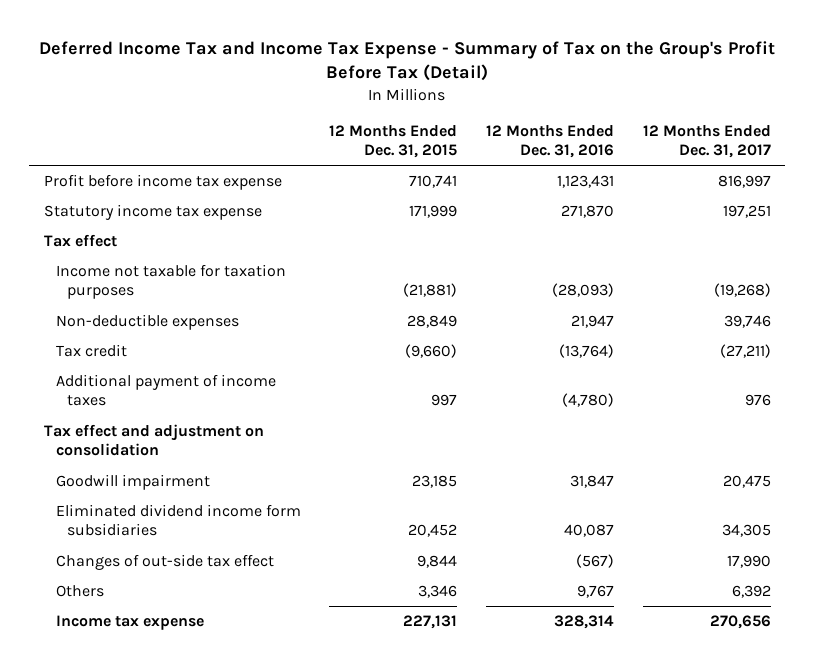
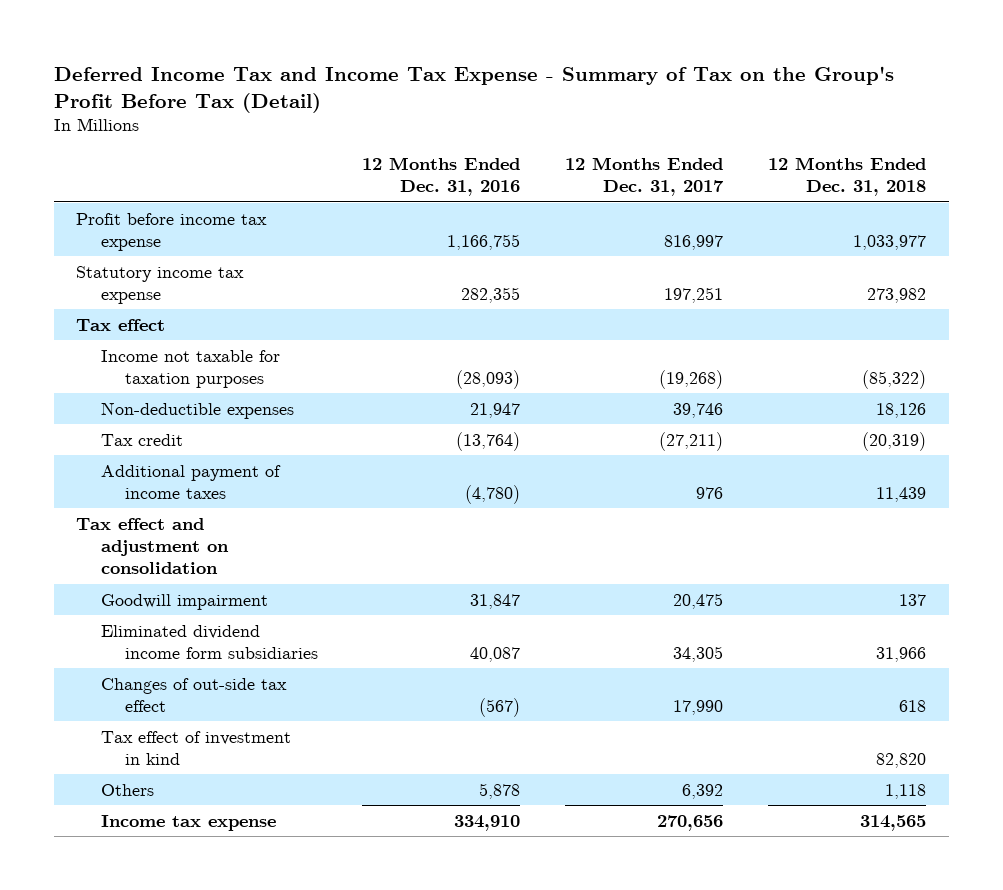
- | 12 Months Ended Dec. 31, 2015 | 12 Months Ended Dec. 31, 2016 | 12 Months Ended Dec. 31, 2017
+ | 12 Months Ended Dec. 31, 2016 | 12 Months Ended Dec. 31, 2017 | 12 Months Ended Dec. 31, 2018
- Profit before income tax expense | 710,741 | 1,123,431 | 816,997
- Statutory income tax expense | 171,999 | 271,870 | 197,251
+ Profit before income tax expense | 1,166,755 | 816,997 | 1,033,977
+ Statutory income tax expense | 282,355 | 197,251 | 273,982
- Others | 3,346 | 9,767 | 6,392
- Income tax expense | 227,131 | 328,314 | 270,656
+ Tax effect of investment in kind | | | 82,820
+ Others | 5,878 | 6,392 | 1,118
+ Income tax expense | 334,910 | 270,656 | 314,565

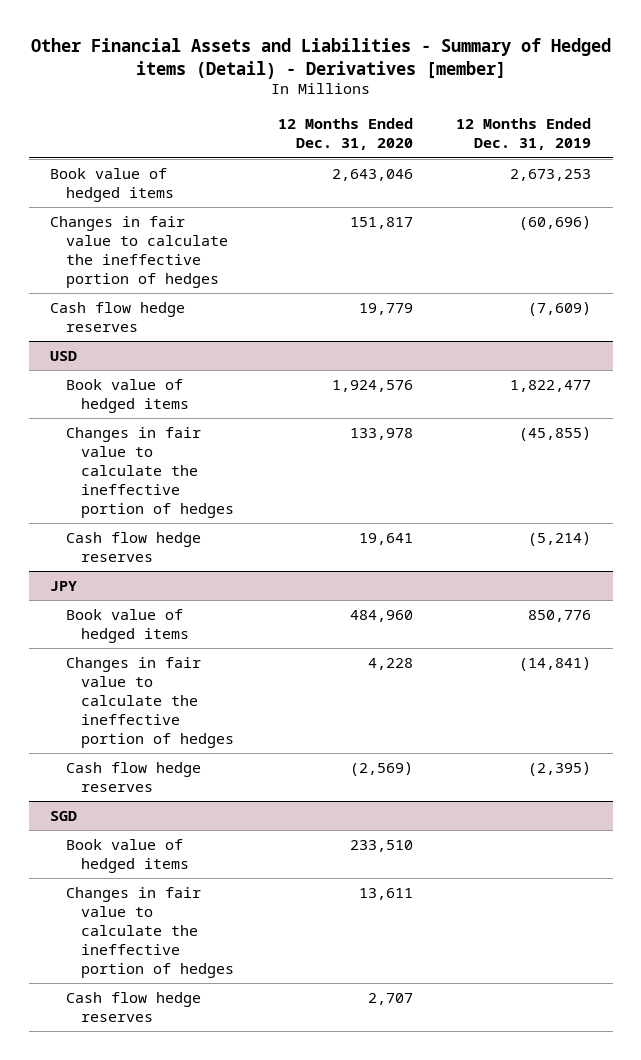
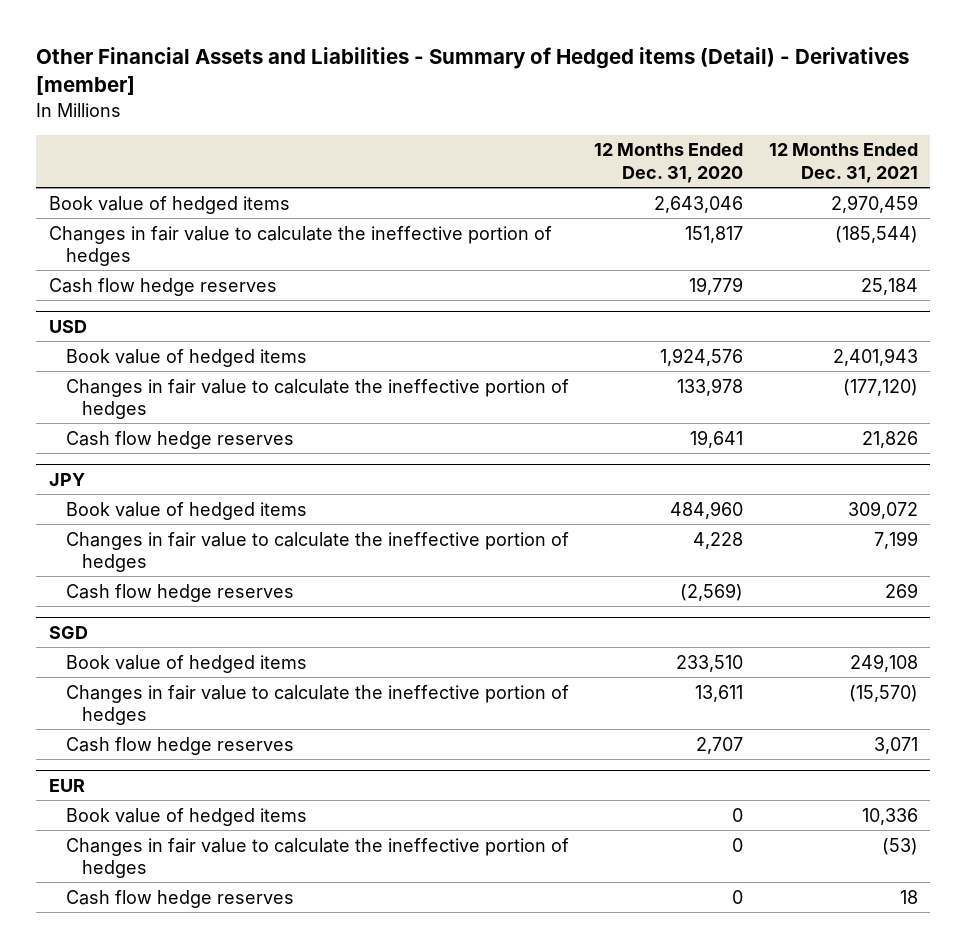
- | 12 Months Ended Dec. 31, 2020 | 12 Months Ended Dec. 31, 2019
+ | 12 Months Ended Dec. 31, 2020 | 12 Months Ended Dec. 31, 2021
+ EUR
+ Book value of hedged items | 0 | 10,336
+ Changes in fair value to calculate the ineffective portion of hedges | 0 | (53)
+ Cash flow hedge reserves | 0 | 18

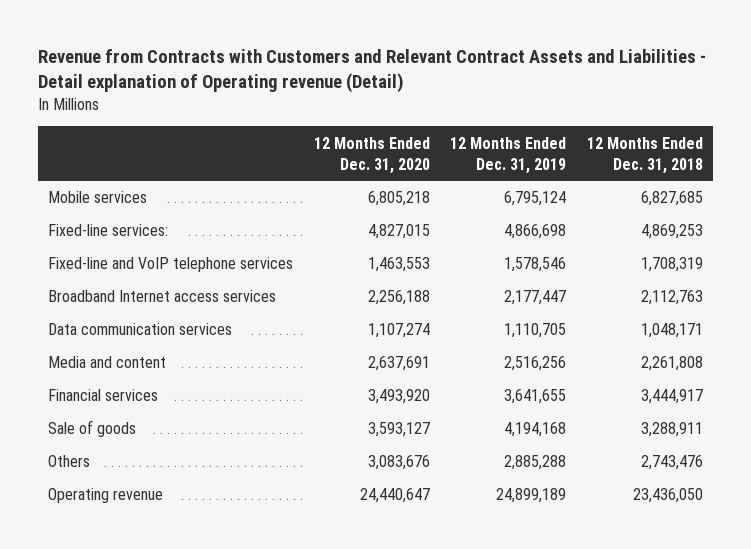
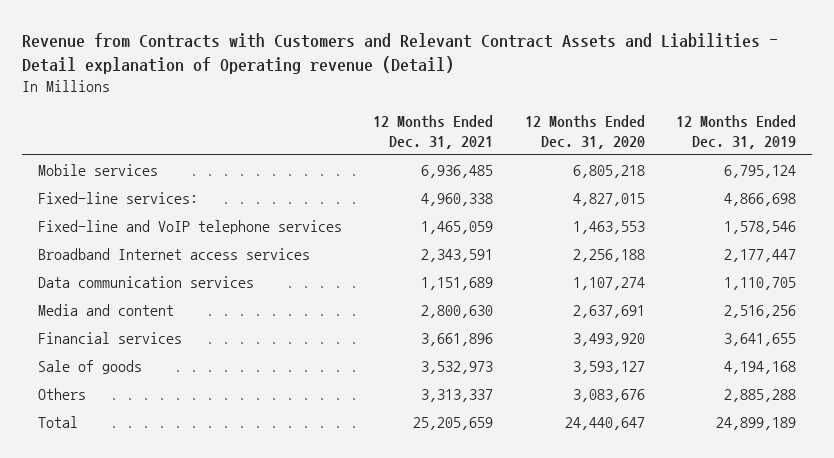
- | 12 Months Ended Dec. 31, 2020 | 12 Months Ended Dec. 31, 2019 | 12 Months Ended Dec. 31, 2018
+ | 12 Months Ended Dec. 31, 2021 | 12 Months Ended Dec. 31, 2020 | 12 Months Ended Dec. 31, 2019
- Operating revenue | 24,440,647 | 24,899,189 | 23,436,050
+ Total | 25,205,659 | 24,440,647 | 24,899,189

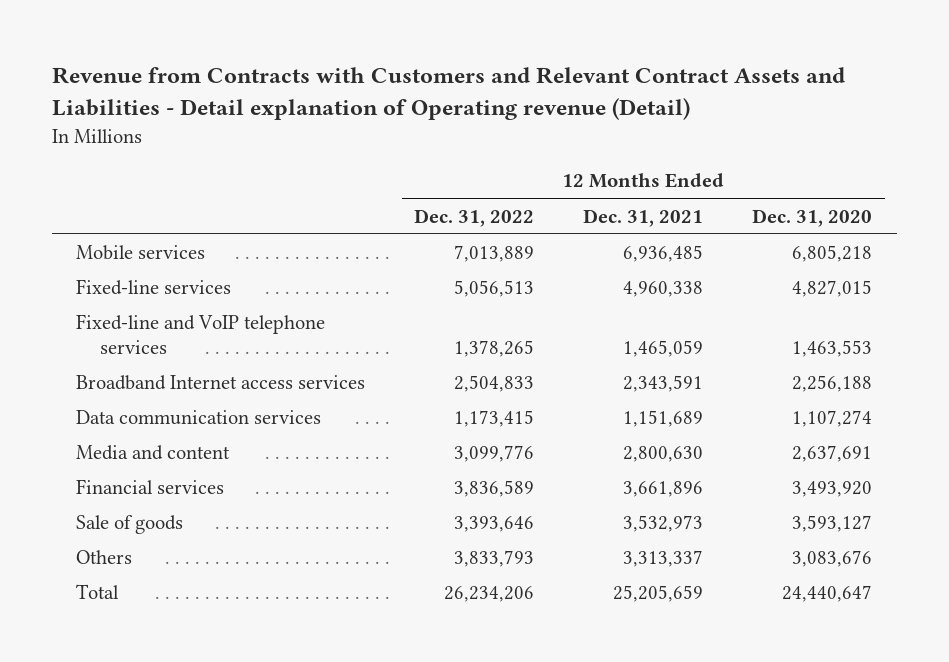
- | 12 Months Ended Dec. 31, 2021 | 12 Months Ended Dec. 31, 2020 | 12 Months Ended Dec. 31, 2019
+ | 12 Months Ended Dec. 31, 2022 | 12 Months Ended Dec. 31, 2021 | 12 Months Ended Dec. 31, 2020
- Fixed-line services: | 4,960,338 | 4,827,015 | 4,866,698
+ Fixed-line services | 5,056,513 | 4,960,338 | 4,827,015

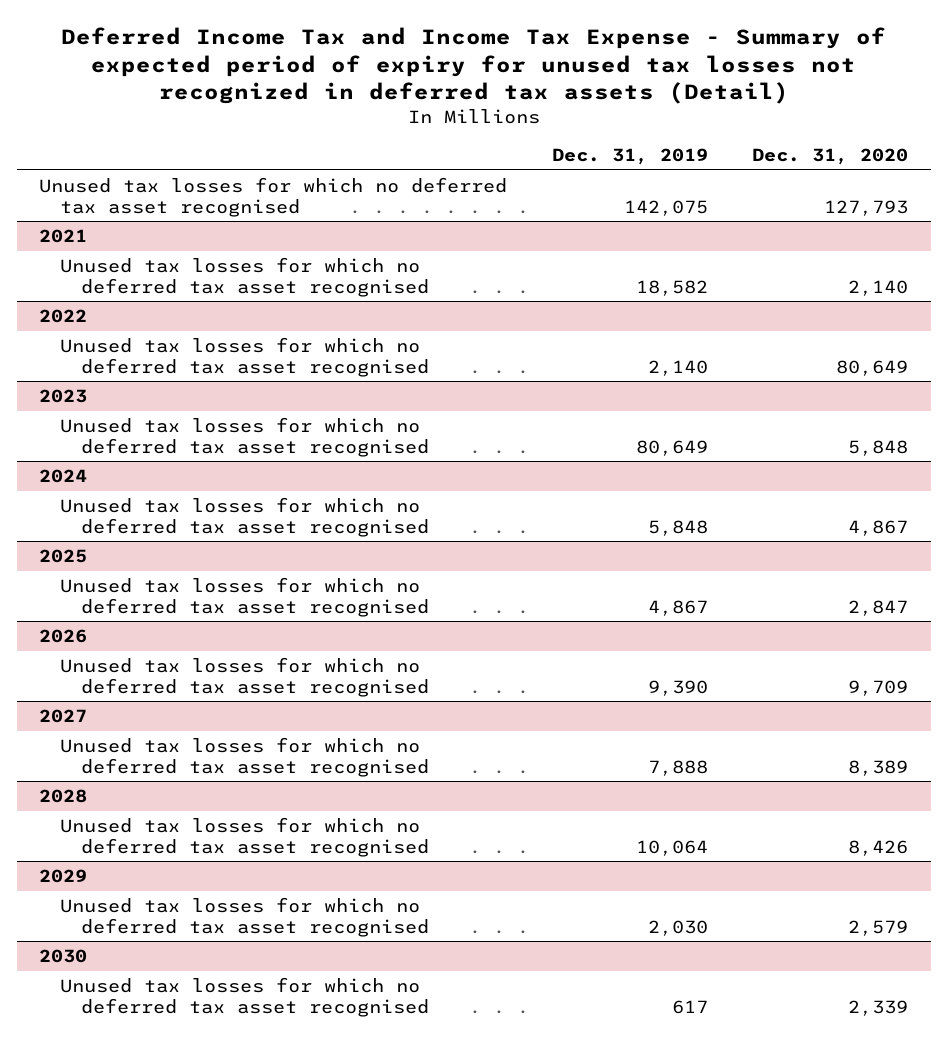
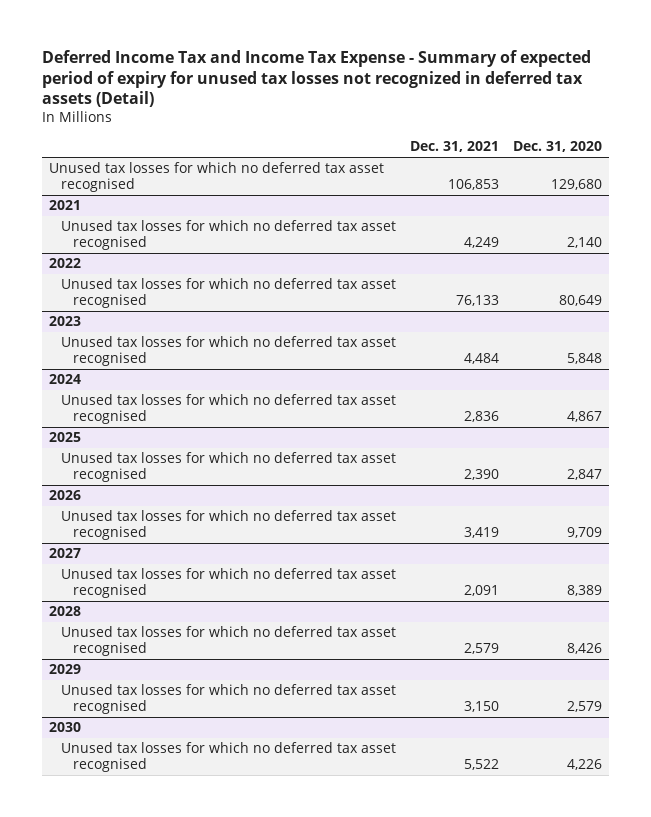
- | Dec. 31, 2019 | Dec. 31, 2020
+ | Dec. 31, 2021 | Dec. 31, 2020
- Unused tax losses for which no deferred tax asset recognised | 142,075 | 127,793
+ Unused tax losses for which no deferred tax asset recognised | 106,853 | 129,680
@ 2030
- Unused tax losses for which no deferred tax asset recognised | 617 | 2,339
+ Unused tax losses for which no deferred tax asset recognised | 5,522 | 4,226

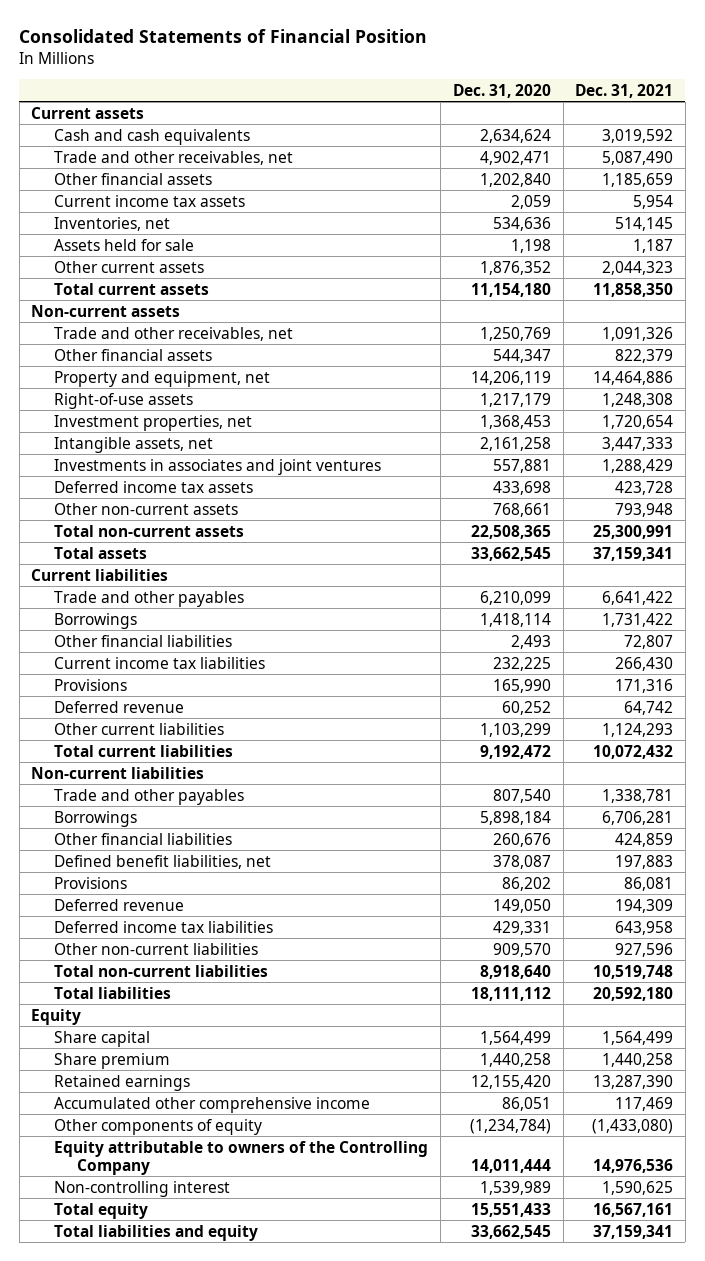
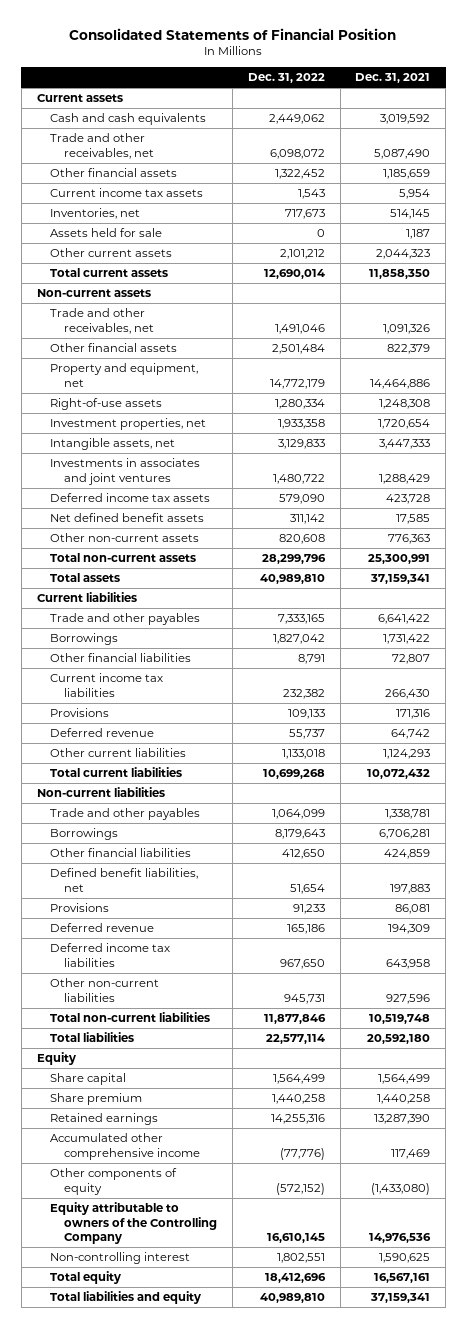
- | Dec. 31, 2020 | Dec. 31, 2021
+ | Dec. 31, 2022 | Dec. 31, 2021
- Other non-current assets | 768,661 | 793,948
+ Net defined benefit assets | 311,142 | 17,585
+ Other non-current assets | 820,608 | 776,363

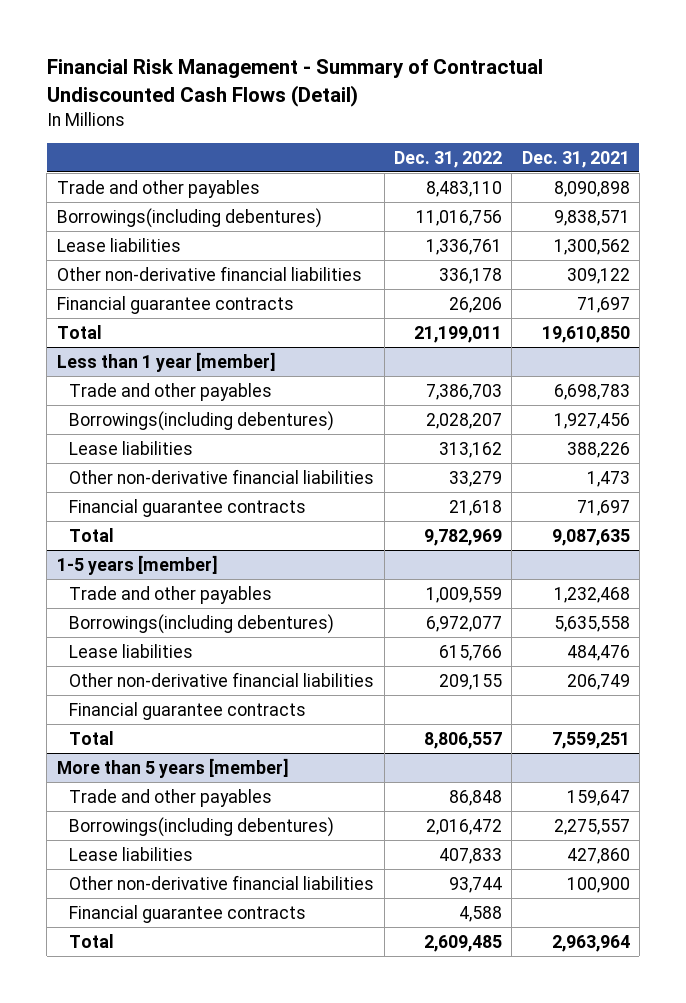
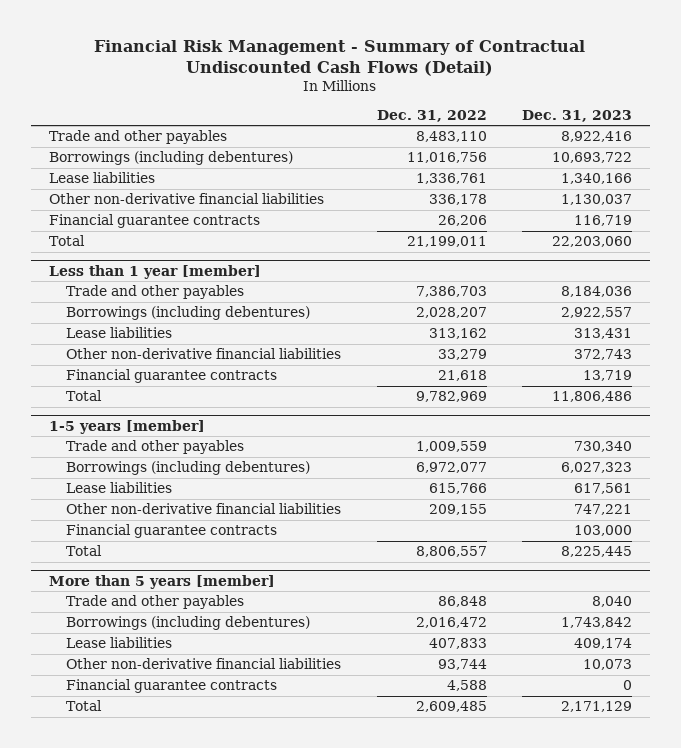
- | Dec. 31, 2022 | Dec. 31, 2021
+ | Dec. 31, 2022 | Dec. 31, 2023
- Borrowings(including debentures) | 11,016,756 | 9,838,571
+ Borrowings (including debentures) | 11,016,756 | 10,693,722
@ Less than 1 year [member]
- Borrowings(including debentures) | 2,028,207 | 1,927,456
+ Borrowings (including debentures) | 2,028,207 | 2,922,557
@ 1-5 years [member]
- Borrowings(including debentures) | 6,972,077 | 5,635,558
+ Borrowings (including debentures) | 6,972,077 | 6,027,323
@ More than 5 years [member]
- Borrowings(including debentures) | 2,016,472 | 2,275,557
+ Borrowings (including debentures) | 2,016,472 | 1,743,842

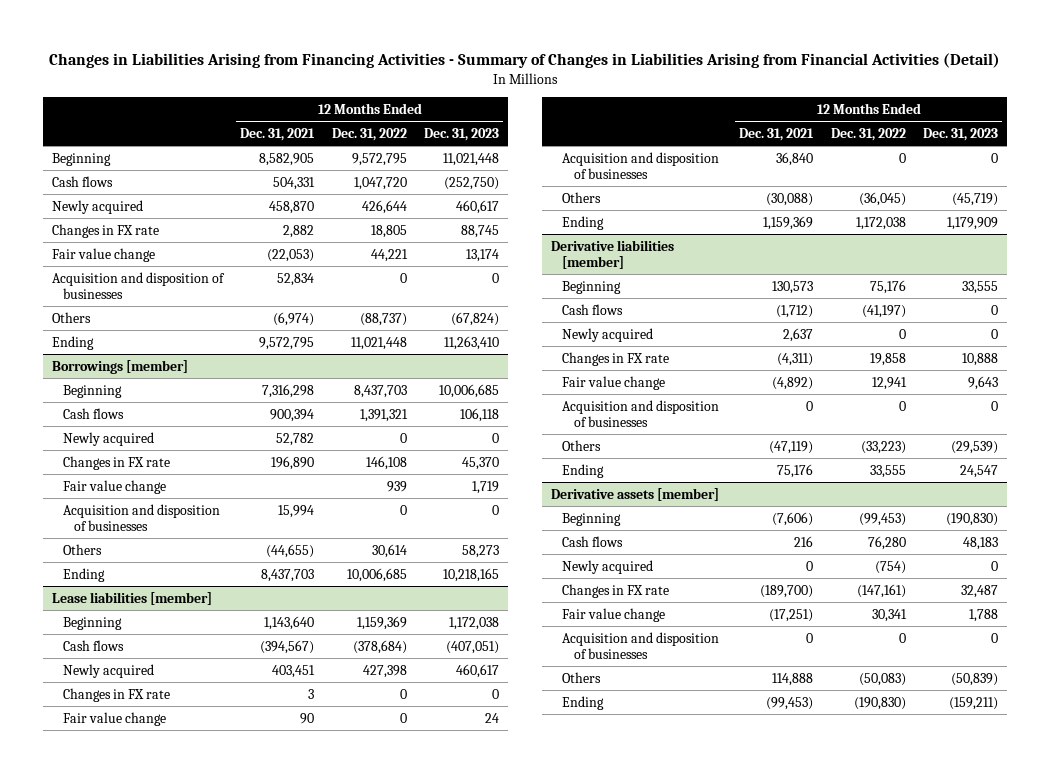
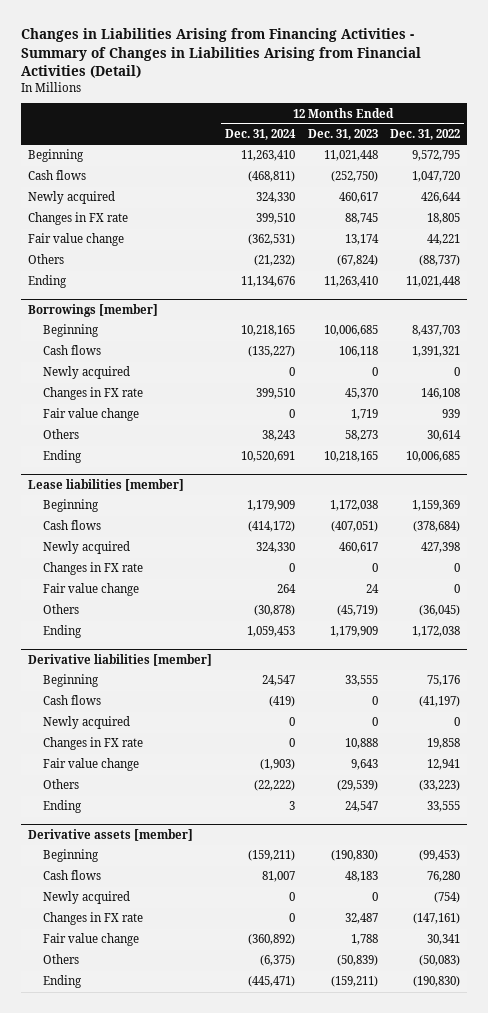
- | 12 Months Ended Dec. 31, 2021 | 12 Months Ended Dec. 31, 2022 | 12 Months Ended Dec. 31, 2023
+ | 12 Months Ended Dec. 31, 2024 | 12 Months Ended Dec. 31, 2023 | 12 Months Ended Dec. 31, 2022
- Acquisition and disposition of businesses | 52,834 | 0 | 0
@ Borrowings [member]
- Acquisition and disposition of businesses | 15,994 | 0 | 0
@ Lease liabilities [member]
- Acquisition and disposition of businesses | 36,840 | 0 | 0
@ Derivative liabilities [member]
- Acquisition and disposition of businesses | 0 | 0 | 0
@ Derivative assets [member]
- Acquisition and disposition of businesses | 0 | 0 | 0

